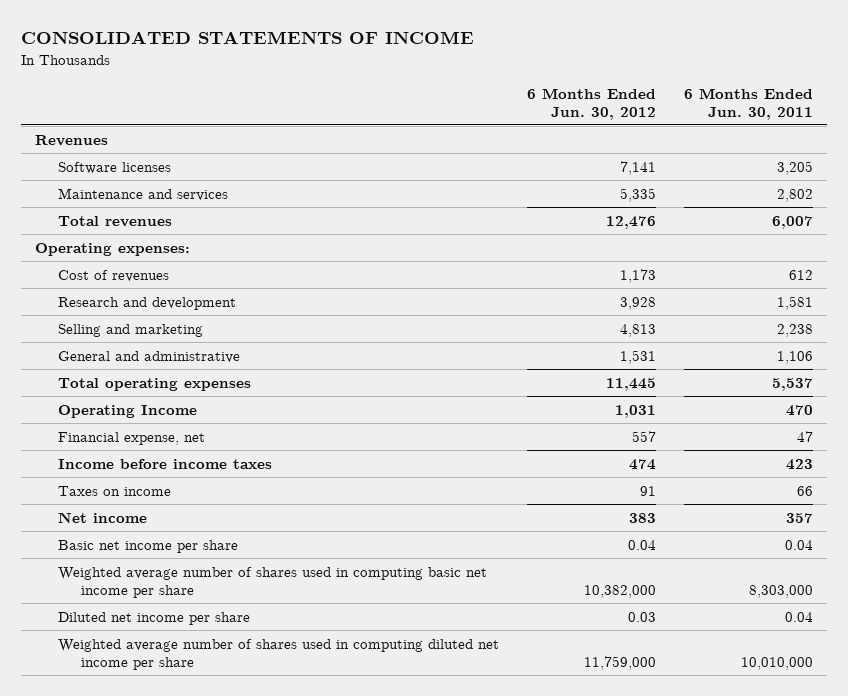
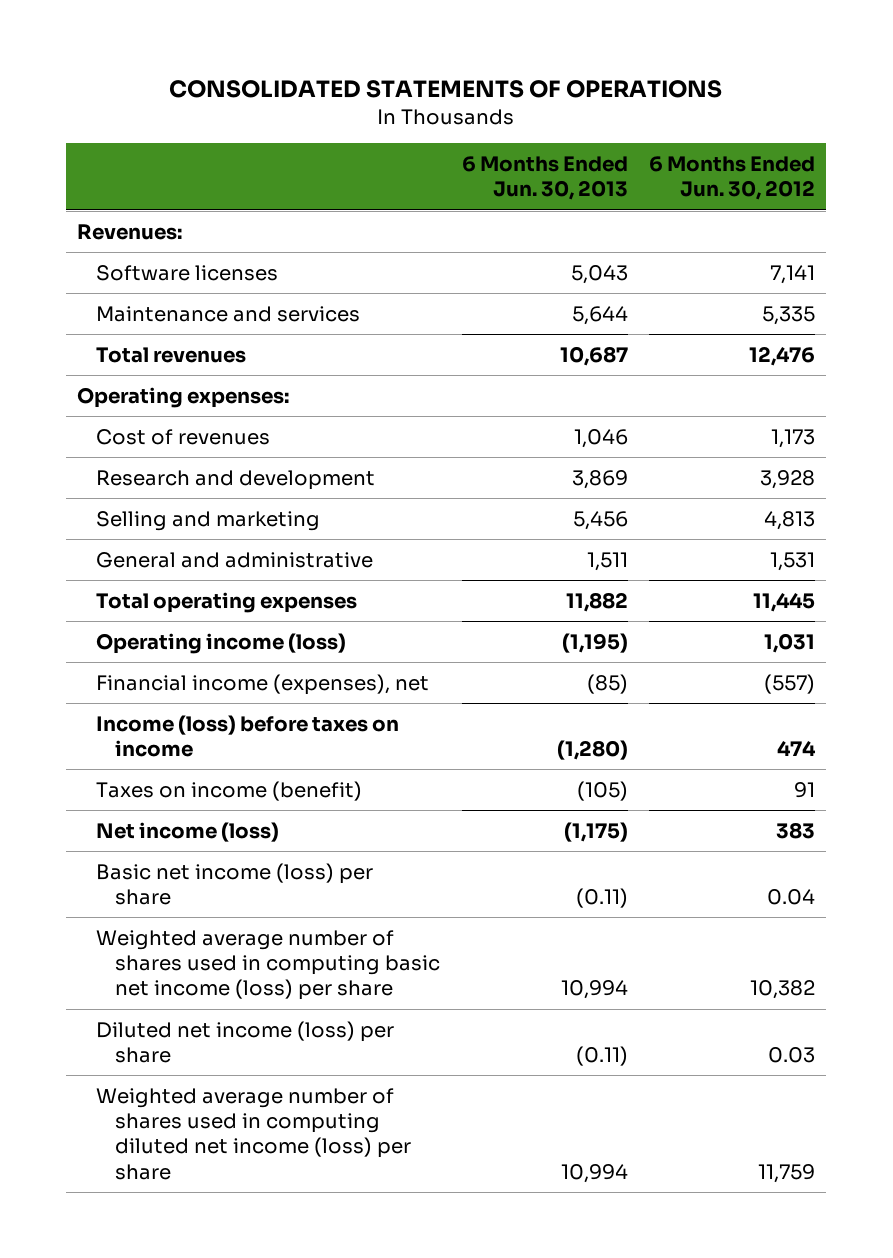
- CONSOLIDATED STATEMENTS OF INCOME
+ CONSOLIDATED STATEMENTS OF OPERATIONS
- | 6 Months Ended Jun. 30, 2012 | 6 Months Ended Jun. 30, 2011
+ | 6 Months Ended Jun. 30, 2013 | 6 Months Ended Jun. 30, 2012
- Revenues
+ Revenues:
- Operating Income | 1,031 | 470
- Financial expense, net | 557 | 47
- Income before income taxes | 474 | 423
- Taxes on income | 91 | 66
- Net income | 383 | 357
- Basic net income per share | 0.04 | 0.04
- Weighted average number of shares used in computing basic net income per share | 10,382,000 | 8,303,000
- Diluted net income per share | 0.03 | 0.04
- Weighted average number of shares used in computing diluted net income per share | 11,759,000 | 10,010,000
+ Operating income (loss) | (1,195) | 1,031
+ Financial income (expenses), net | (85) | (557)
+ Income (loss) before taxes on income | (1,280) | 474
+ Taxes on income (benefit) | (105) | 91
+ Net income (loss) | (1,175) | 383
+ Basic net income (loss) per share | (0.11) | 0.04
+ Weighted average number of shares used in computing basic net income (loss) per share | 10,994 | 10,382
+ Diluted net income (loss) per share | (0.11) | 0.03
+ Weighted average number of shares used in computing diluted net income (loss) per share | 10,994 | 11,759

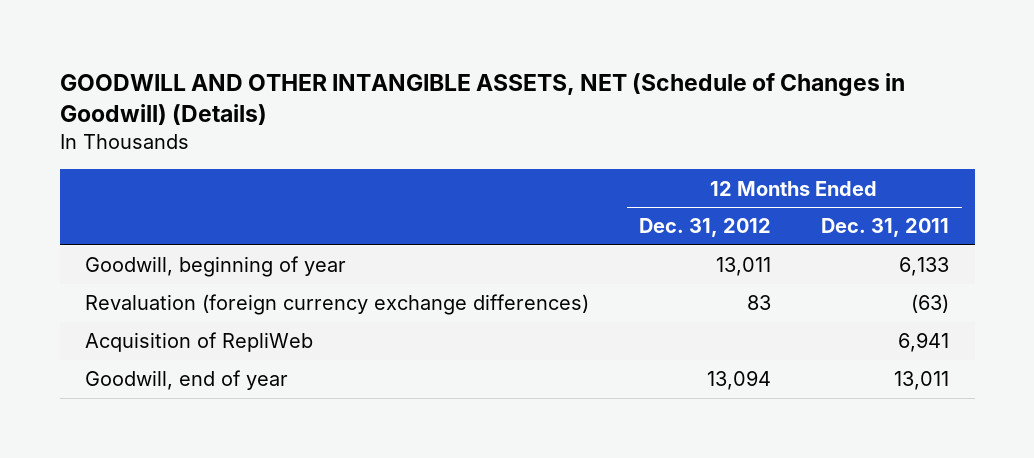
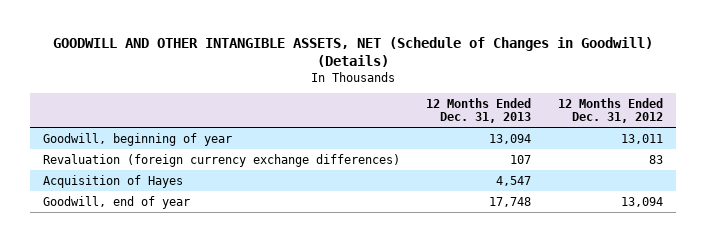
- | 12 Months Ended Dec. 31, 2012 | 12 Months Ended Dec. 31, 2011
+ | 12 Months Ended Dec. 31, 2013 | 12 Months Ended Dec. 31, 2012
- Acquisition of RepliWeb | | 6,941
+ Acquisition of Hayes | 4,547 |

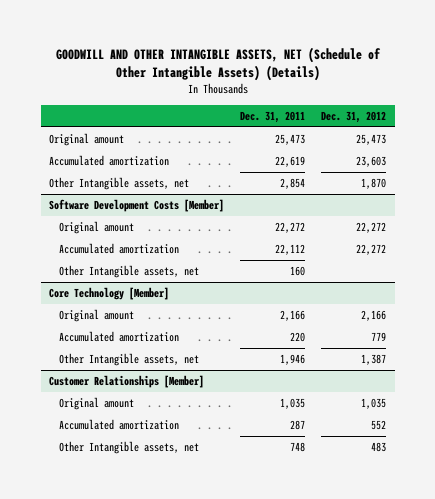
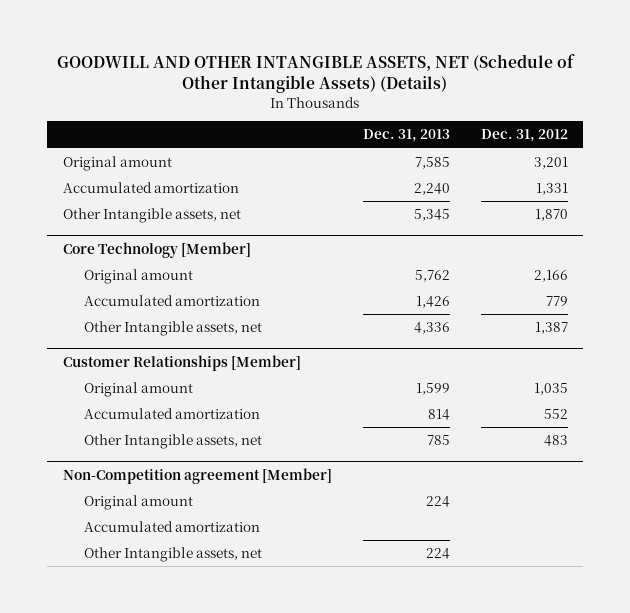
- | Dec. 31, 2011 | Dec. 31, 2012
+ | Dec. 31, 2013 | Dec. 31, 2012
- Original amount | 25,473 | 25,473
- Accumulated amortization | 22,619 | 23,603
+ Original amount | 7,585 | 3,201
+ Accumulated amortization | 2,240 | 1,331
- Software Development Costs [Member]
- Original amount | 22,272 | 22,272
- Accumulated amortization | 22,112 | 22,272
- Other Intangible assets, net | 160 |
+ Non-Competition agreement [Member]
+ Original amount | 224 |
+ Accumulated amortization
+ Other Intangible assets, net | 224 |

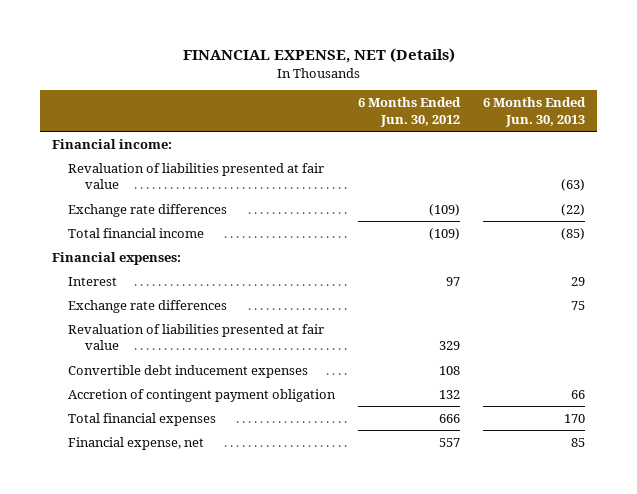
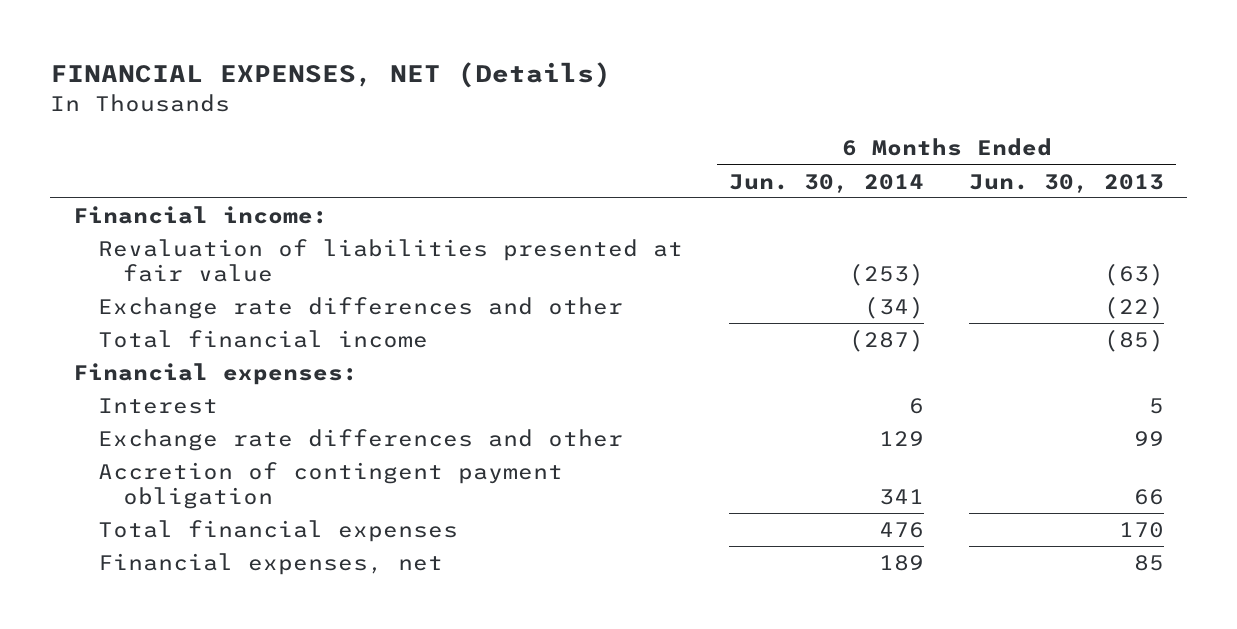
- FINANCIAL EXPENSE, NET (Details)
+ FINANCIAL EXPENSES, NET (Details)
- | 6 Months Ended Jun. 30, 2012 | 6 Months Ended Jun. 30, 2013
+ | 6 Months Ended Jun. 30, 2014 | 6 Months Ended Jun. 30, 2013
- Exchange rate differences | (109) | (22)
+ Exchange rate differences and other | (34) | (22)
- Interest | 97 | 29
- Exchange rate differences | | 75
- Revaluation of liabilities presented at fair value | 329 |
- Convertible debt inducement expenses | 108 |
+ Interest | 6 | 5
+ Exchange rate differences and other | 129 | 99
- Financial expense, net | 557 | 85
+ Financial expenses, net | 189 | 85

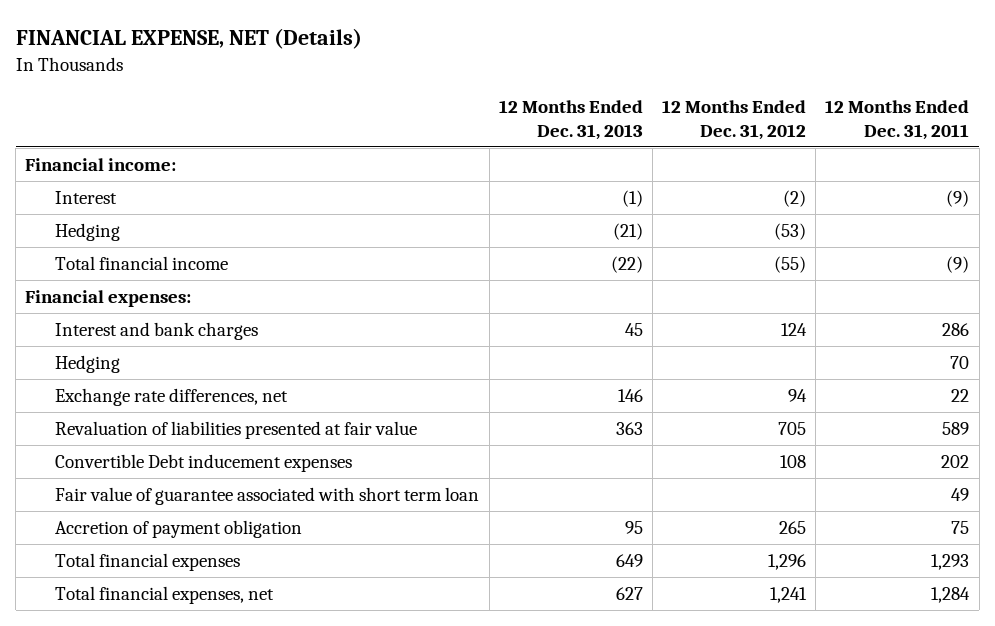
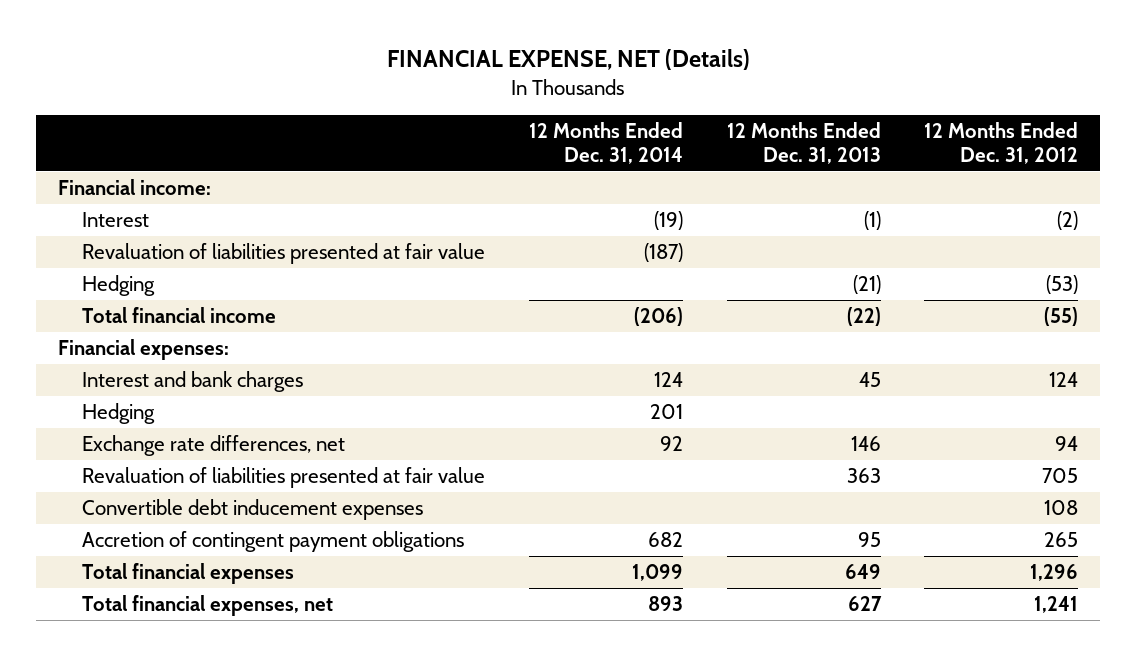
- | 12 Months Ended Dec. 31, 2013 | 12 Months Ended Dec. 31, 2012 | 12 Months Ended Dec. 31, 2011
+ | 12 Months Ended Dec. 31, 2014 | 12 Months Ended Dec. 31, 2013 | 12 Months Ended Dec. 31, 2012
+ Revaluation of liabilities presented at fair value | (187) | |
- Convertible Debt inducement expenses | | 108 | 202
- Fair value of guarantee associated with short term loan | | | 49
- Accretion of payment obligation | 95 | 265 | 75
+ Convertible debt inducement expenses | | | 108
+ Accretion of contingent payment obligations | 682 | 95 | 265

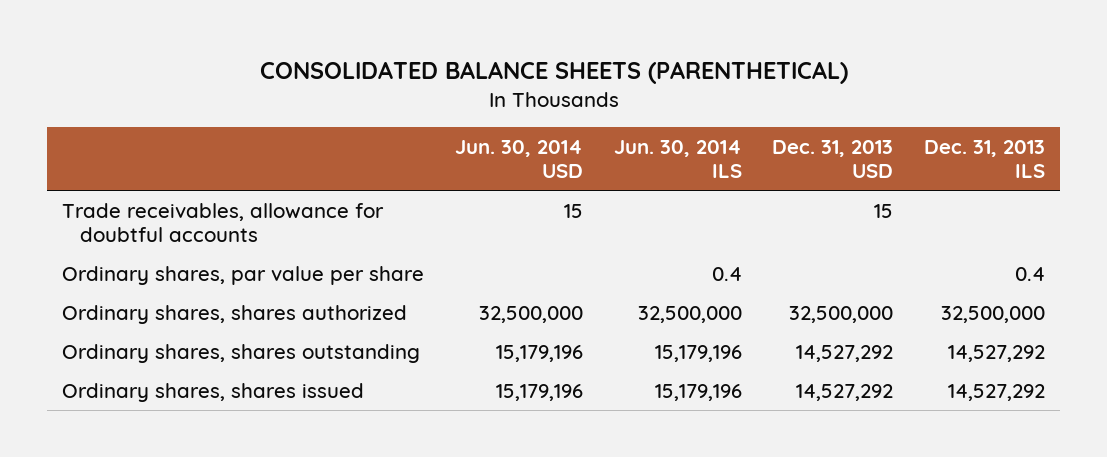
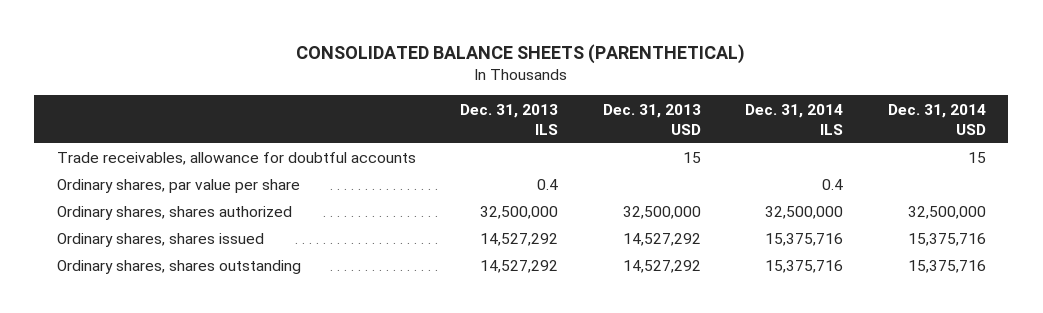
- | Jun. 30, 2014 USD | Jun. 30, 2014 ILS | Dec. 31, 2013 USD | Dec. 31, 2013 ILS
+ | Dec. 31, 2013 ILS | Dec. 31, 2013 USD | Dec. 31, 2014 ILS | Dec. 31, 2014 USD
moved down: Ordinary shares, shares outstanding | 14,527,292 | 14,527,292 | 15,375,716 | 15,375,716

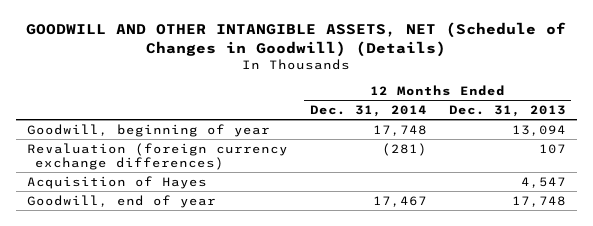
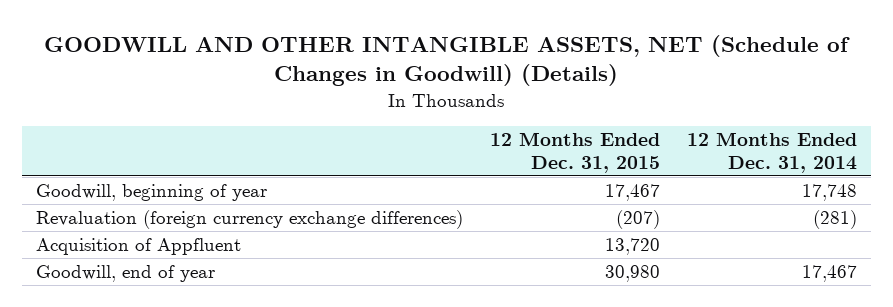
- | 12 Months Ended Dec. 31, 2014 | 12 Months Ended Dec. 31, 2013
+ | 12 Months Ended Dec. 31, 2015 | 12 Months Ended Dec. 31, 2014
- Acquisition of Hayes | | 4,547
+ Acquisition of Appfluent | 13,720 |

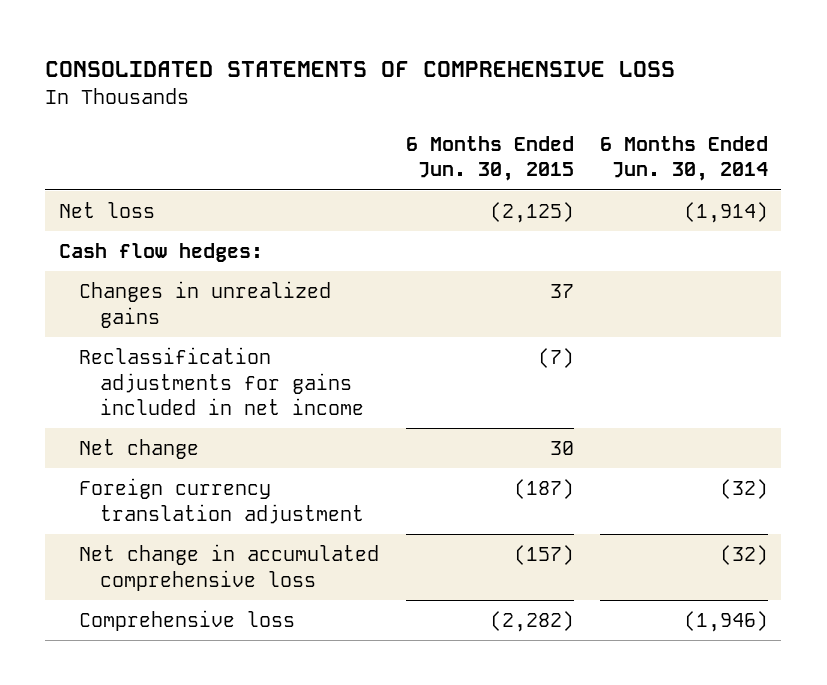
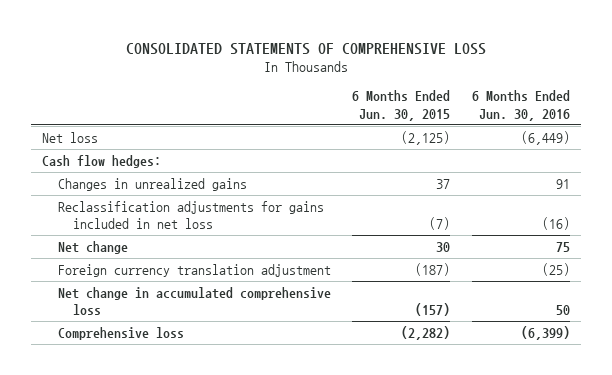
- | 6 Months Ended Jun. 30, 2015 | 6 Months Ended Jun. 30, 2014
+ | 6 Months Ended Jun. 30, 2015 | 6 Months Ended Jun. 30, 2016
- Reclassification adjustments for gains included in net income | (7) |
+ Reclassification adjustments for gains included in net loss | (7) | (16)

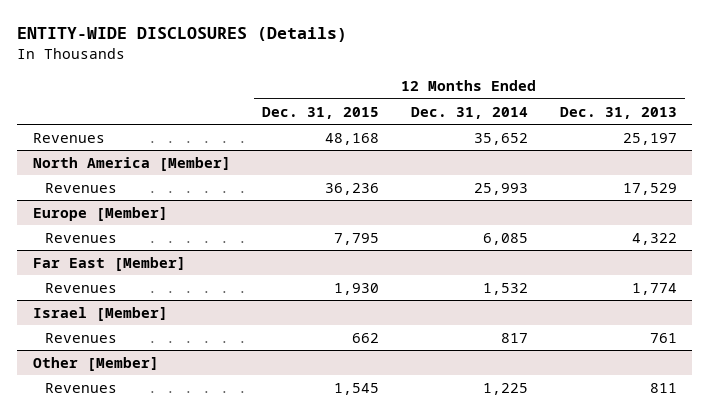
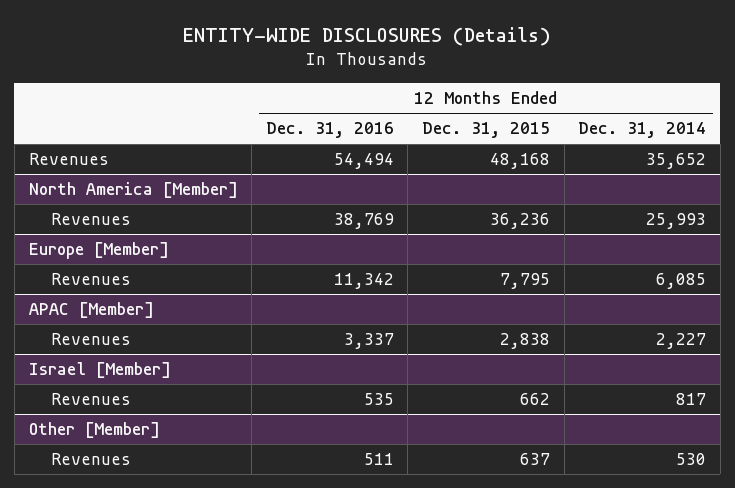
- | 12 Months Ended Dec. 31, 2015 | 12 Months Ended Dec. 31, 2014 | 12 Months Ended Dec. 31, 2013
+ | 12 Months Ended Dec. 31, 2016 | 12 Months Ended Dec. 31, 2015 | 12 Months Ended Dec. 31, 2014
- Far East [Member]
- Revenues | 1,930 | 1,532 | 1,774
+ APAC [Member]
+ Revenues | 3,337 | 2,838 | 2,227
@ Other [Member]
- Revenues | 1,545 | 1,225 | 811
+ Revenues | 511 | 637 | 530

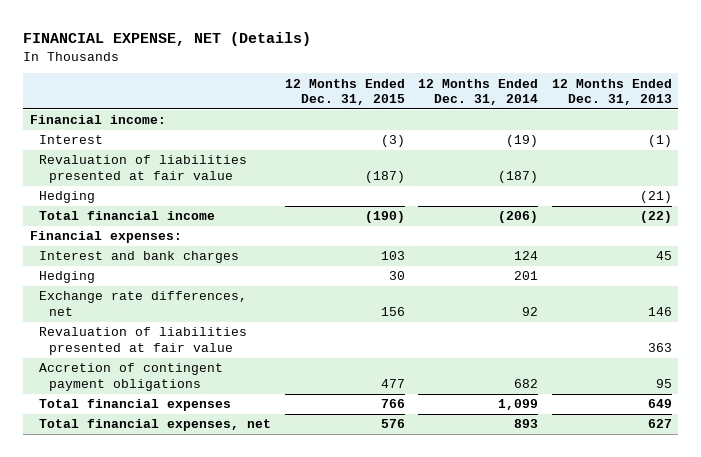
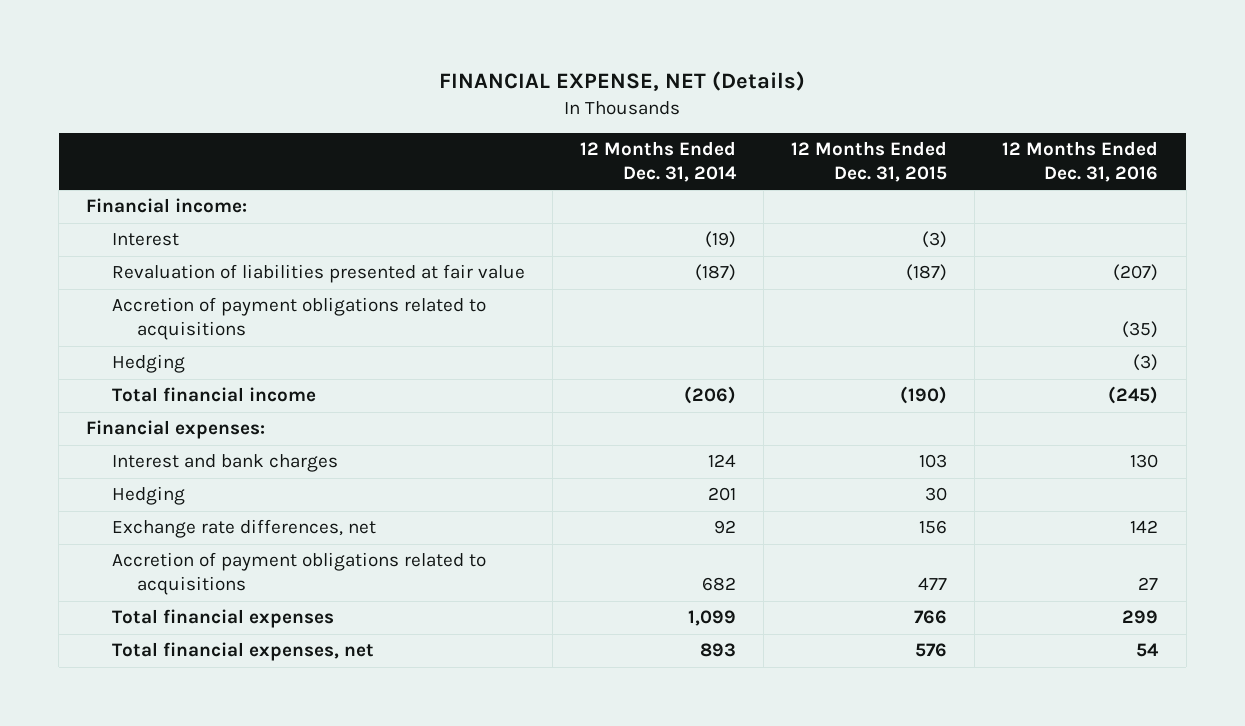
- | 12 Months Ended Dec. 31, 2015 | 12 Months Ended Dec. 31, 2014 | 12 Months Ended Dec. 31, 2013
+ | 12 Months Ended Dec. 31, 2014 | 12 Months Ended Dec. 31, 2015 | 12 Months Ended Dec. 31, 2016
+ Accretion of payment obligations related to acquisitions | | | (35)
- Revaluation of liabilities presented at fair value | | | 363
- Accretion of contingent payment obligations | 477 | 682 | 95
+ Accretion of payment obligations related to acquisitions | 682 | 477 | 27

